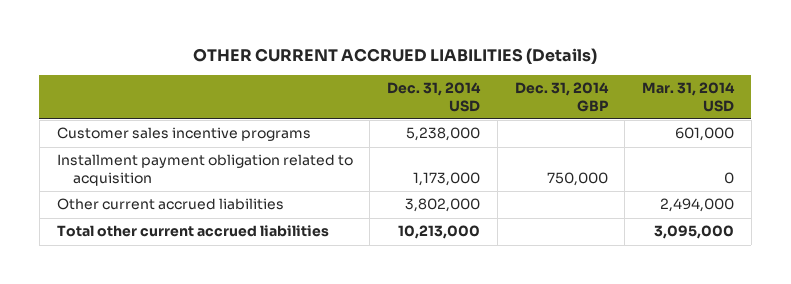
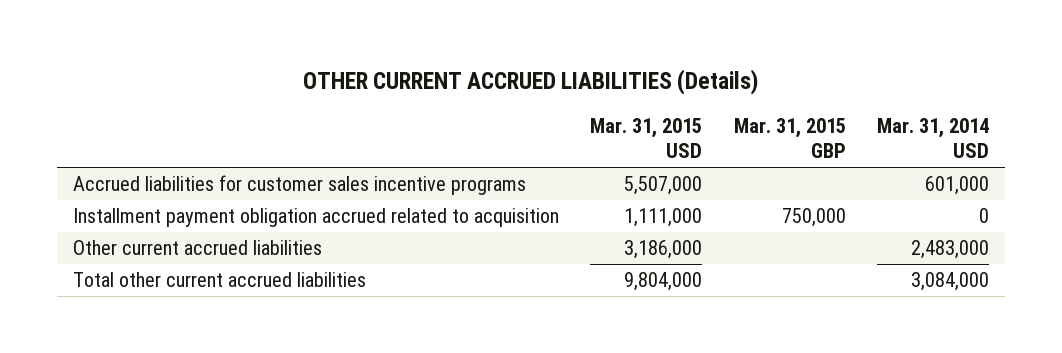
- | Dec. 31, 2014 USD | Dec. 31, 2014 GBP | Mar. 31, 2014 USD
+ | Mar. 31, 2015 USD | Mar. 31, 2015 GBP | Mar. 31, 2014 USD
- Customer sales incentive programs | 5,238,000 | | 601,000
- Installment payment obligation related to acquisition | 1,173,000 | 750,000 | 0
- Other current accrued liabilities | 3,802,000 | | 2,494,000
- Total other current accrued liabilities | 10,213,000 | | 3,095,000
+ Accrued liabilities for customer sales incentive programs | 5,507,000 | | 601,000
+ Installment payment obligation accrued related to acquisition | 1,111,000 | 750,000 | 0
+ Other current accrued liabilities | 3,186,000 | | 2,483,000
+ Total other current accrued liabilities | 9,804,000 | | 3,084,000

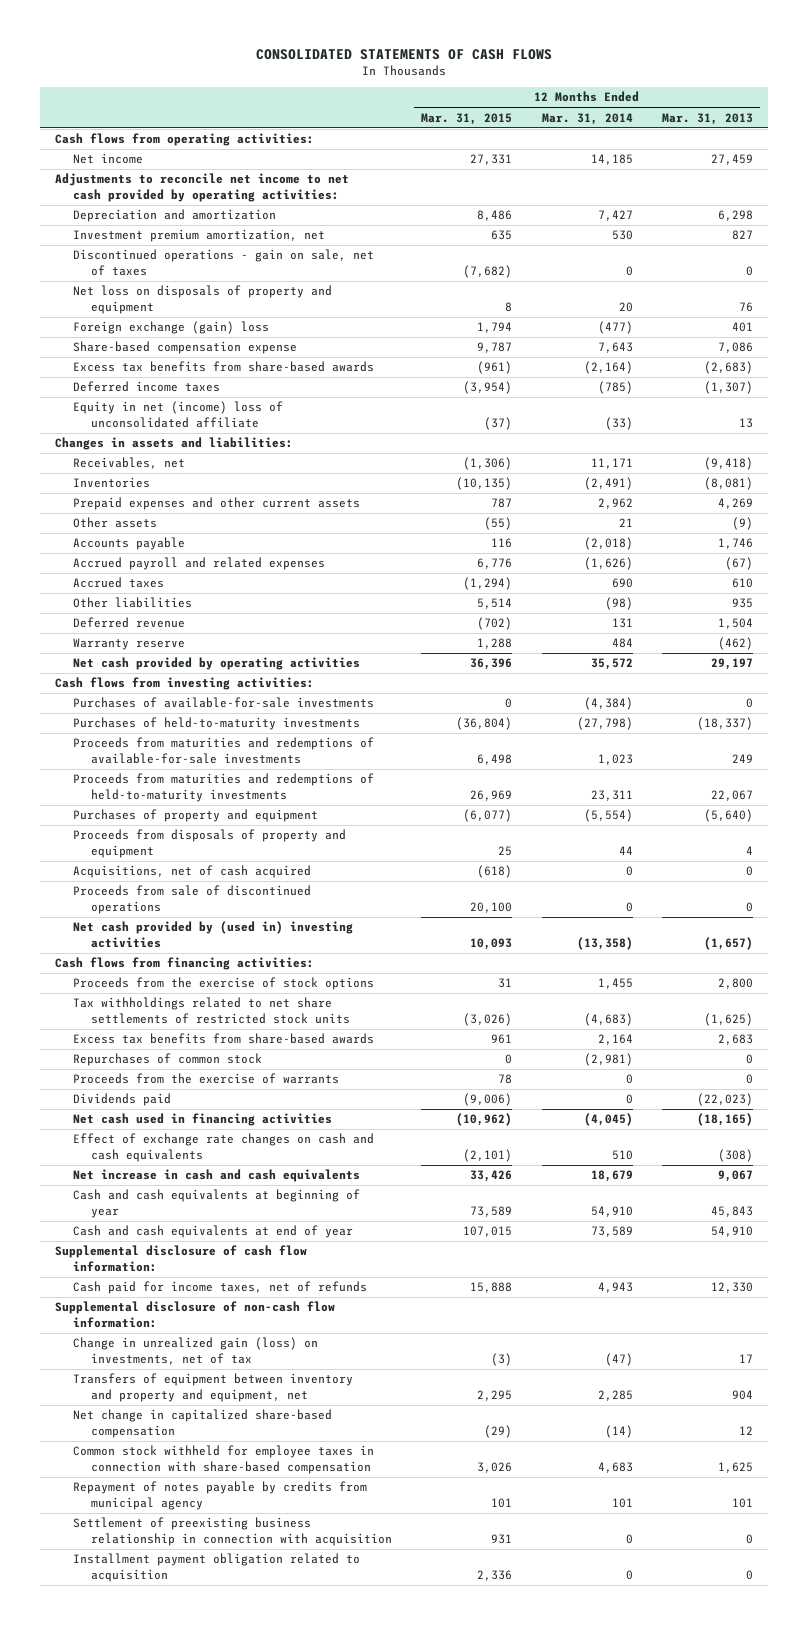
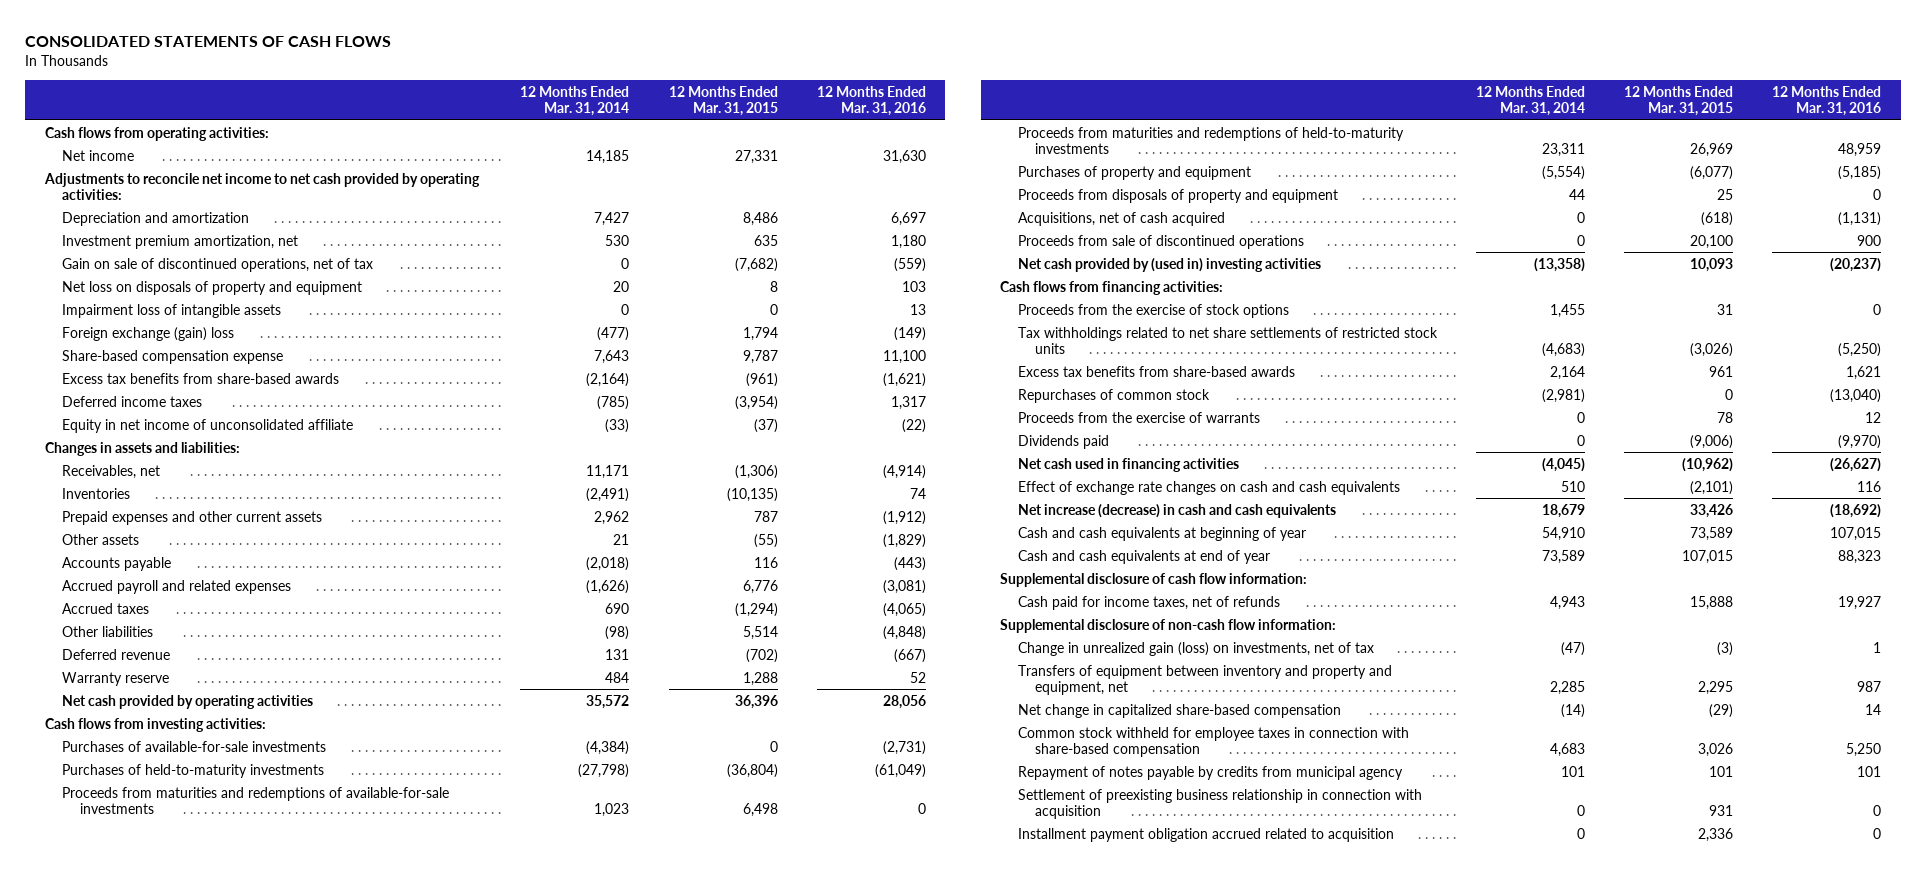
- | 12 Months Ended Mar. 31, 2015 | 12 Months Ended Mar. 31, 2014 | 12 Months Ended Mar. 31, 2013
+ | 12 Months Ended Mar. 31, 2014 | 12 Months Ended Mar. 31, 2015 | 12 Months Ended Mar. 31, 2016
- Discontinued operations - gain on sale, net of taxes | (7,682) | 0 | 0
+ Gain on sale of discontinued operations, net of tax | 0 | (7,682) | (559)
+ Impairment loss of intangible assets | 0 | 0 | 13
- Equity in net (income) loss of unconsolidated affiliate | (37) | (33) | 13
+ Equity in net income of unconsolidated affiliate | (33) | (37) | (22)
- Net increase in cash and cash equivalents | 33,426 | 18,679 | 9,067
+ Net increase (decrease) in cash and cash equivalents | 18,679 | 33,426 | (18,692)
- Installment payment obligation related to acquisition | 2,336 | 0 | 0
+ Installment payment obligation accrued related to acquisition | 0 | 2,336 | 0

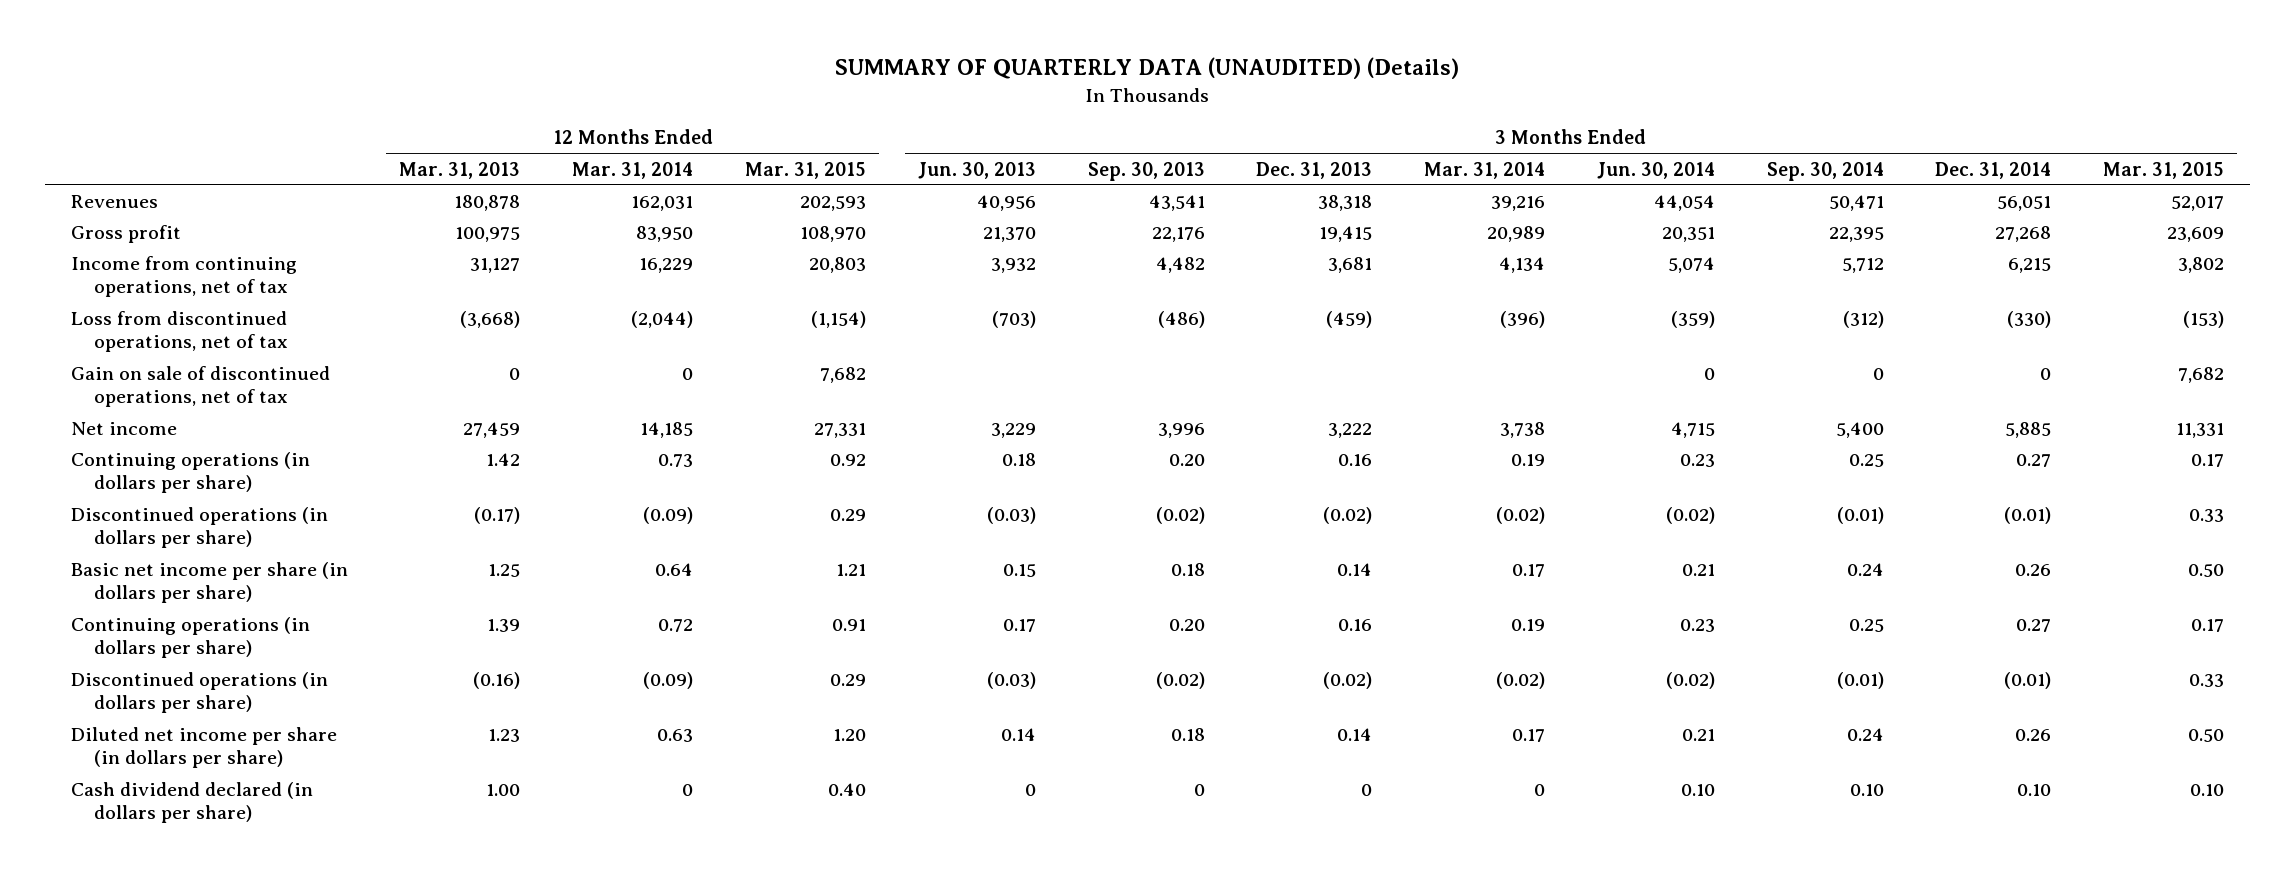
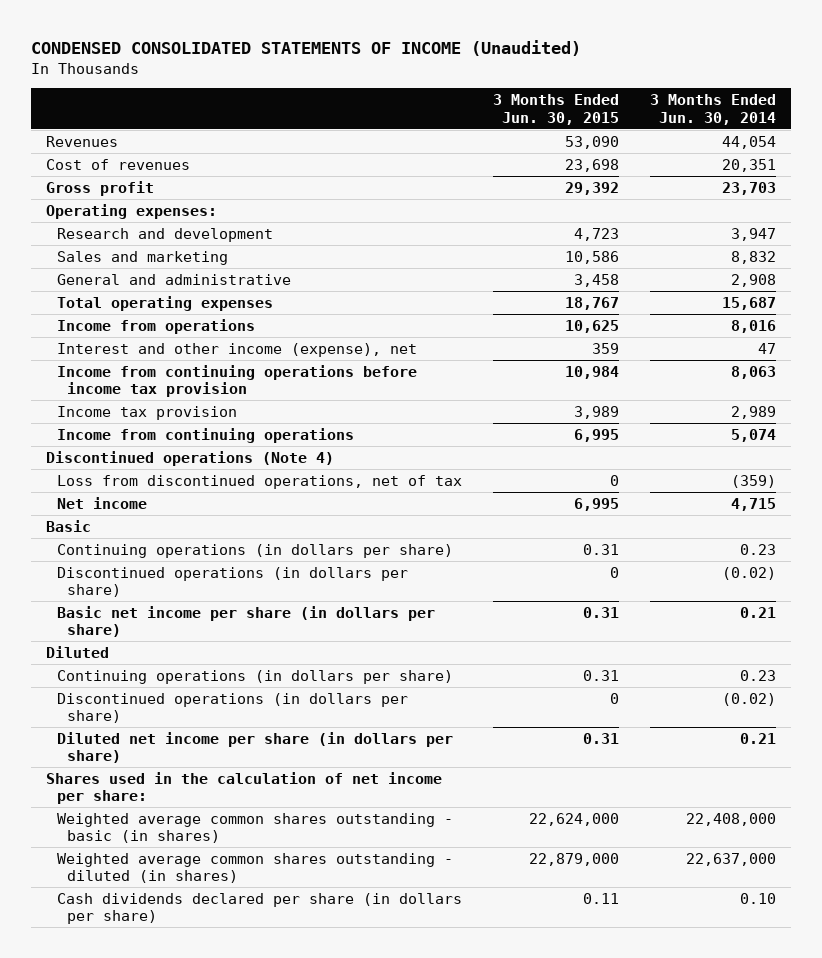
- SUMMARY OF QUARTERLY DATA (UNAUDITED) (Details)
+ CONDENSED CONSOLIDATED STATEMENTS OF INCOME (Unaudited)
- | 12 Months Ended Mar. 31, 2013 | 12 Months Ended Mar. 31, 2014 | 12 Months Ended Mar. 31, 2015 | 3 Months Ended Jun. 30, 2013 | 3 Months Ended Sep. 30, 2013 | 3 Months Ended Dec. 31, 2013 | 3 Months Ended Mar. 31, 2014 | 3 Months Ended Jun. 30, 2014 | 3 Months Ended Sep. 30, 2014 | 3 Months Ended Dec. 31, 2014 | 3 Months Ended Mar. 31, 2015
+ | 3 Months Ended Jun. 30, 2015 | 3 Months Ended Jun. 30, 2014
- Gross profit | 100,975 | 83,950 | 108,970 | 21,370 | 22,176 | 19,415 | 20,989 | 20,351 | 22,395 | 27,268 | 23,609
- Income from continuing operations, net of tax | 31,127 | 16,229 | 20,803 | 3,932 | 4,482 | 3,681 | 4,134 | 5,074 | 5,712 | 6,215 | 3,802
+ Cost of revenues | 23,698 | 20,351
+ Gross profit | 29,392 | 23,703
+ Operating expenses:
+ Research and development | 4,723 | 3,947
+ Sales and marketing | 10,586 | 8,832
+ General and administrative | 3,458 | 2,908
+ Total operating expenses | 18,767 | 15,687
+ Income from operations | 10,625 | 8,016
+ Interest and other income (expense), net | 359 | 47
+ Income from continuing operations before income tax provision | 10,984 | 8,063
+ Income tax provision | 3,989 | 2,989
+ Income from continuing operations | 6,995 | 5,074
+ Discontinued operations (Note 4)
- Gain on sale of discontinued operations, net of tax | 0 | 0 | 7,682 | | | | | 0 | 0 | 0 | 7,682
+ Basic
+ Diluted
- Cash dividend declared (in dollars per share) | 1.00 | 0 | 0.40 | 0 | 0 | 0 | 0 | 0.10 | 0.10 | 0.10 | 0.10
+ Shares used in the calculation of net income per share:
+ Weighted average common shares outstanding - basic (in shares) | 22,624,000 | 22,408,000
+ Weighted average common shares outstanding - diluted (in shares) | 22,879,000 | 22,637,000
+ Cash dividends declared per share (in dollars per share) | 0.11 | 0.10

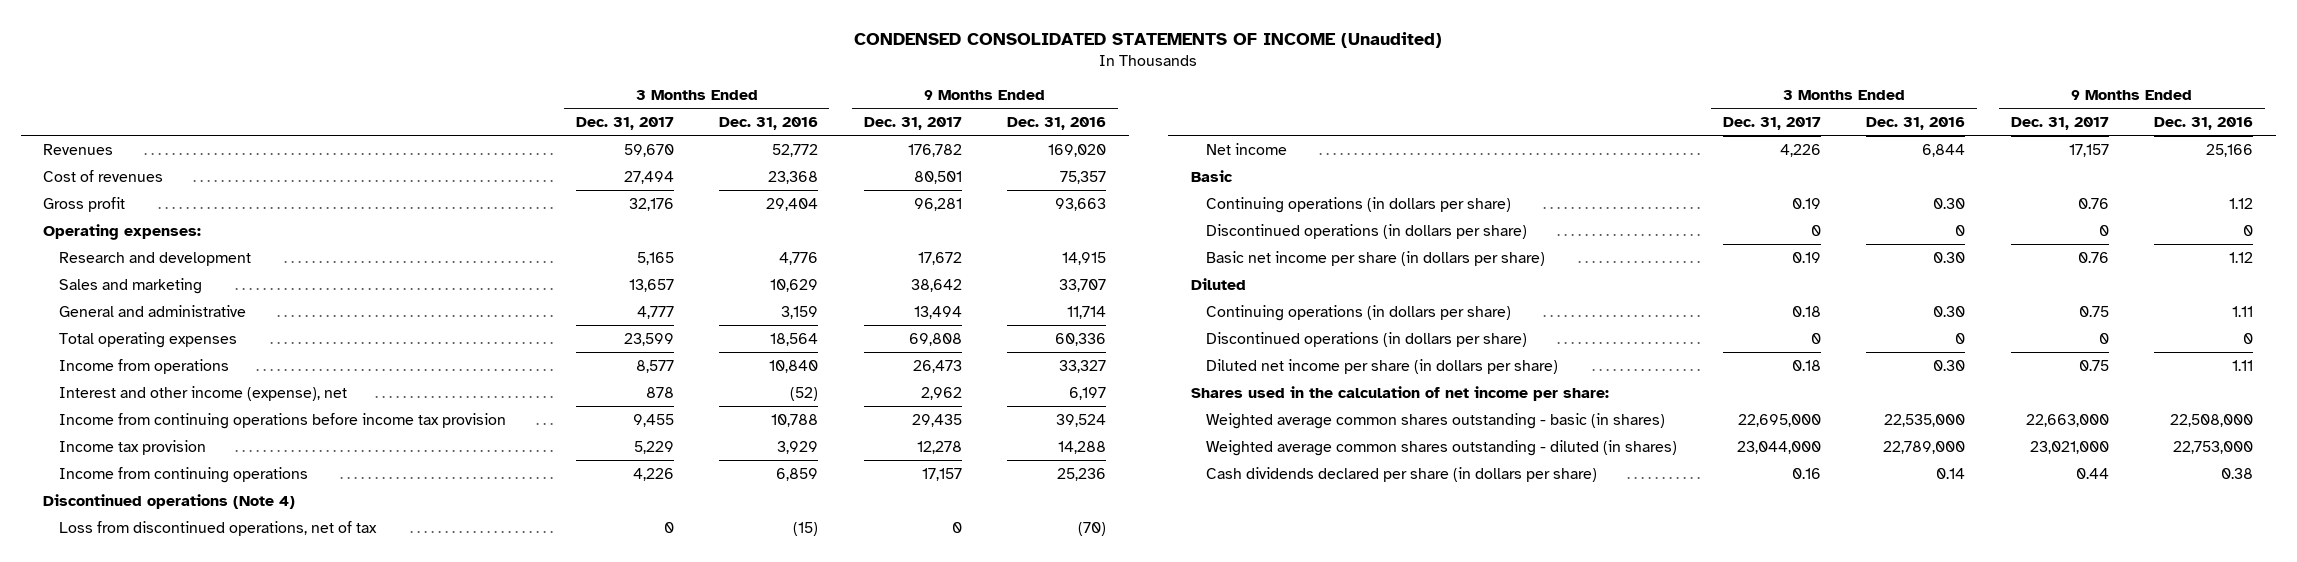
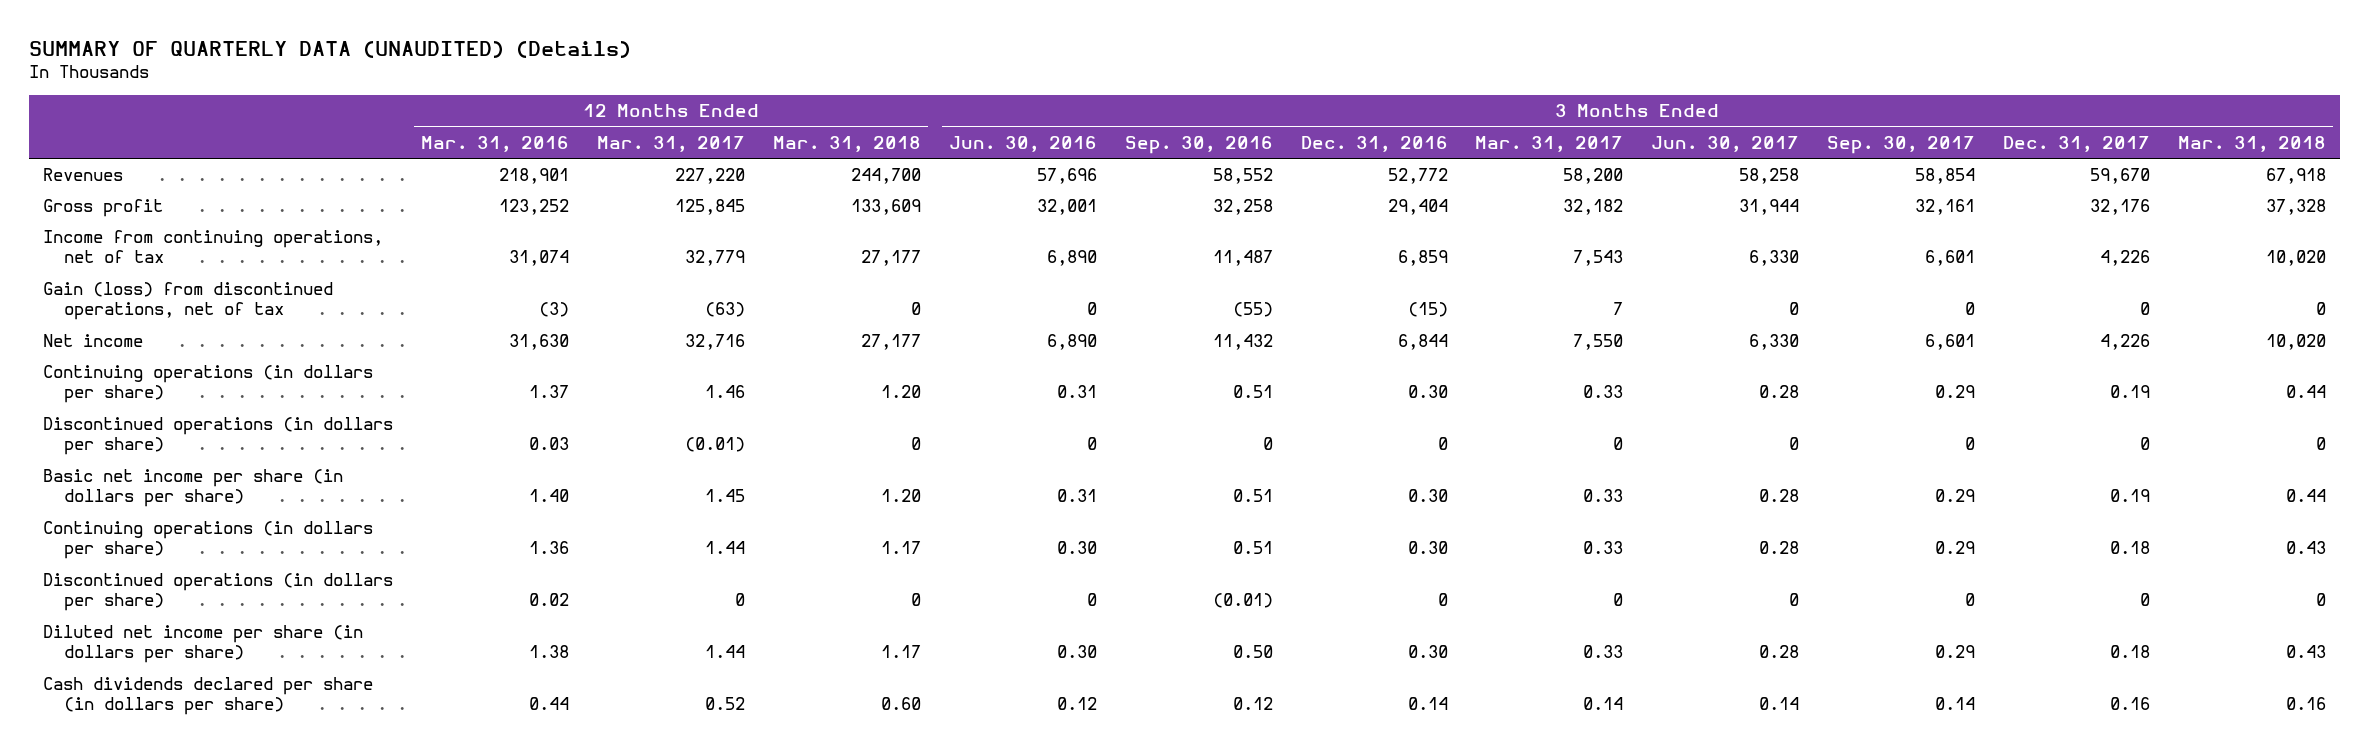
- CONDENSED CONSOLIDATED STATEMENTS OF INCOME (Unaudited)
+ SUMMARY OF QUARTERLY DATA (UNAUDITED) (Details)
- | 3 Months Ended Dec. 31, 2017 | 3 Months Ended Dec. 31, 2016 | 9 Months Ended Dec. 31, 2017 | 9 Months Ended Dec. 31, 2016
+ | 12 Months Ended Mar. 31, 2016 | 12 Months Ended Mar. 31, 2017 | 12 Months Ended Mar. 31, 2018 | 3 Months Ended Jun. 30, 2016 | 3 Months Ended Sep. 30, 2016 | 3 Months Ended Dec. 31, 2016 | 3 Months Ended Mar. 31, 2017 | 3 Months Ended Jun. 30, 2017 | 3 Months Ended Sep. 30, 2017 | 3 Months Ended Dec. 31, 2017 | 3 Months Ended Mar. 31, 2018
- Cost of revenues | 27,494 | 23,368 | 80,501 | 75,357
- Operating expenses:
- Research and development | 5,165 | 4,776 | 17,672 | 14,915
- Sales and marketing | 13,657 | 10,629 | 38,642 | 33,707
- General and administrative | 4,777 | 3,159 | 13,494 | 11,714
- Total operating expenses | 23,599 | 18,564 | 69,808 | 60,336
- Income from operations | 8,577 | 10,840 | 26,473 | 33,327
- Interest and other income (expense), net | 878 | (52) | 2,962 | 6,197
- Income from continuing operations before income tax provision | 9,455 | 10,788 | 29,435 | 39,524
- Income tax provision | 5,229 | 3,929 | 12,278 | 14,288
- Income from continuing operations | 4,226 | 6,859 | 17,157 | 25,236
- Discontinued operations (Note 4)
- Loss from discontinued operations, net of tax | 0 | (15) | 0 | (70)
+ Income from continuing operations, net of tax | 31,074 | 32,779 | 27,177 | 6,890 | 11,487 | 6,859 | 7,543 | 6,330 | 6,601 | 4,226 | 10,020
+ Gain (loss) from discontinued operations, net of tax | (3) | (63) | 0 | 0 | (55) | (15) | 7 | 0 | 0 | 0 | 0
- Basic
- Diluted
- Shares used in the calculation of net income per share:
- Weighted average common shares outstanding - basic (in shares) | 22,695,000 | 22,535,000 | 22,663,000 | 22,508,000
- Weighted average common shares outstanding - diluted (in shares) | 23,044,000 | 22,789,000 | 23,021,000 | 22,753,000

